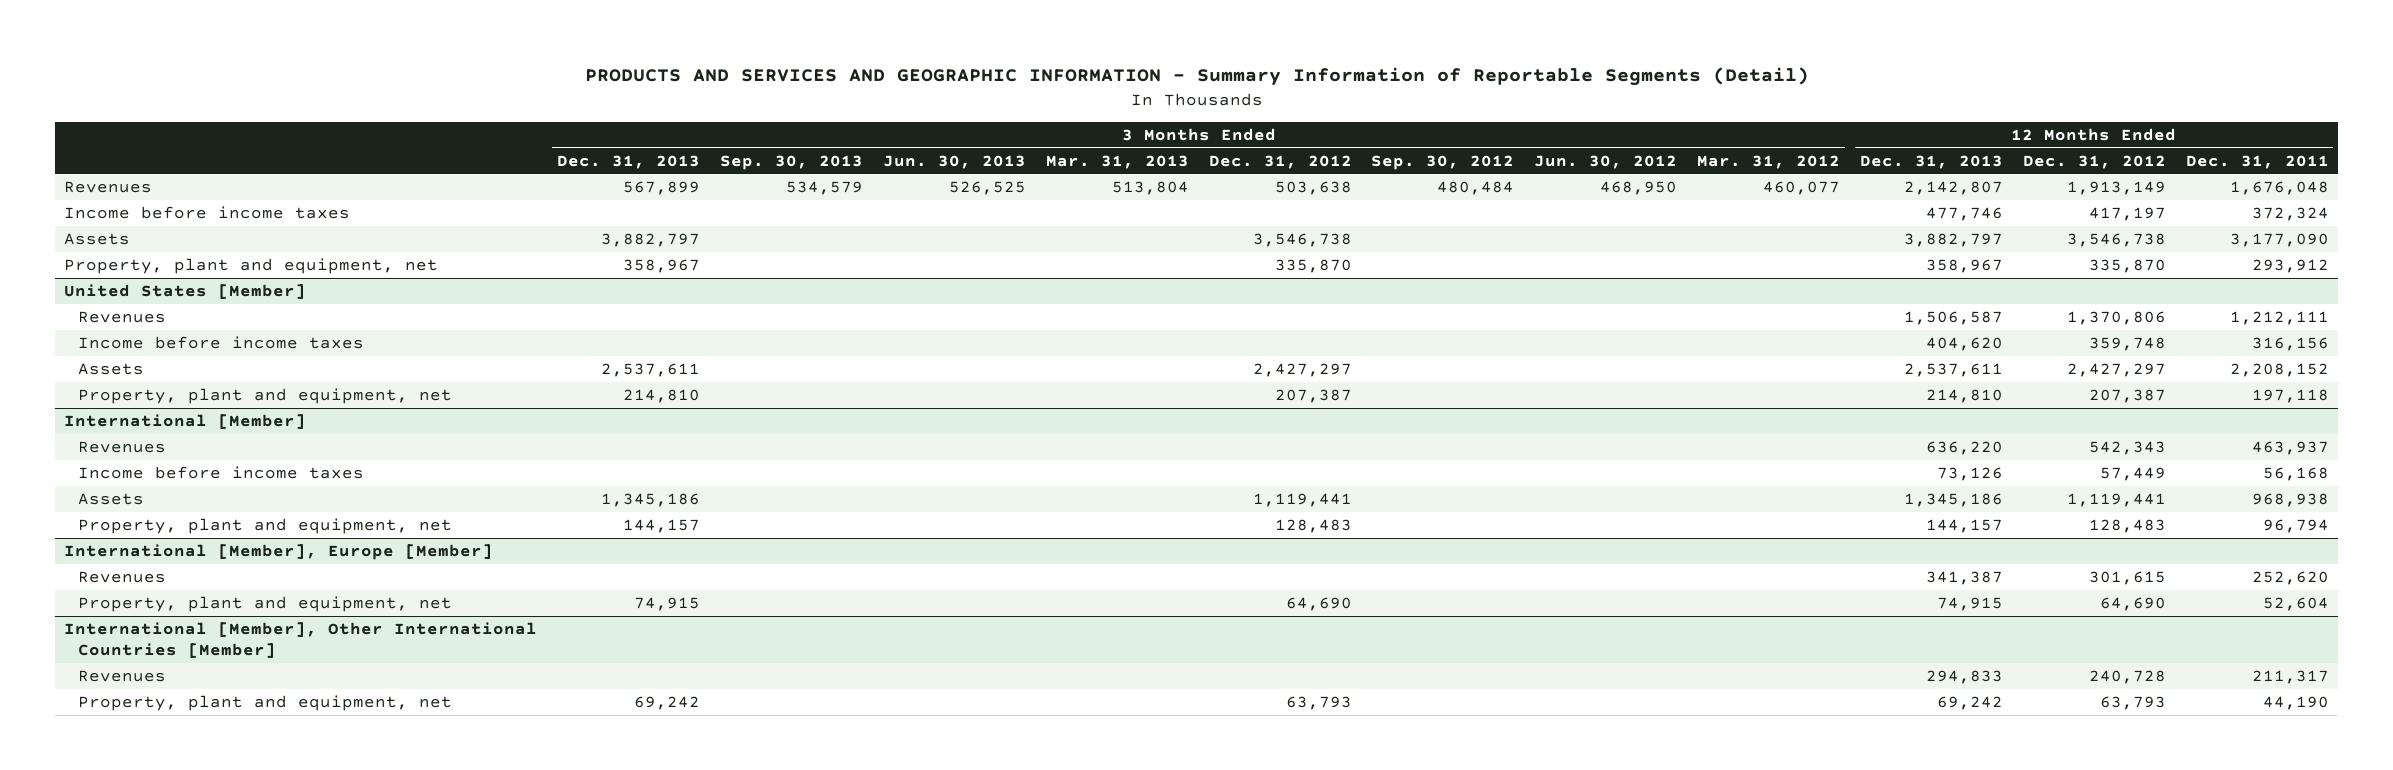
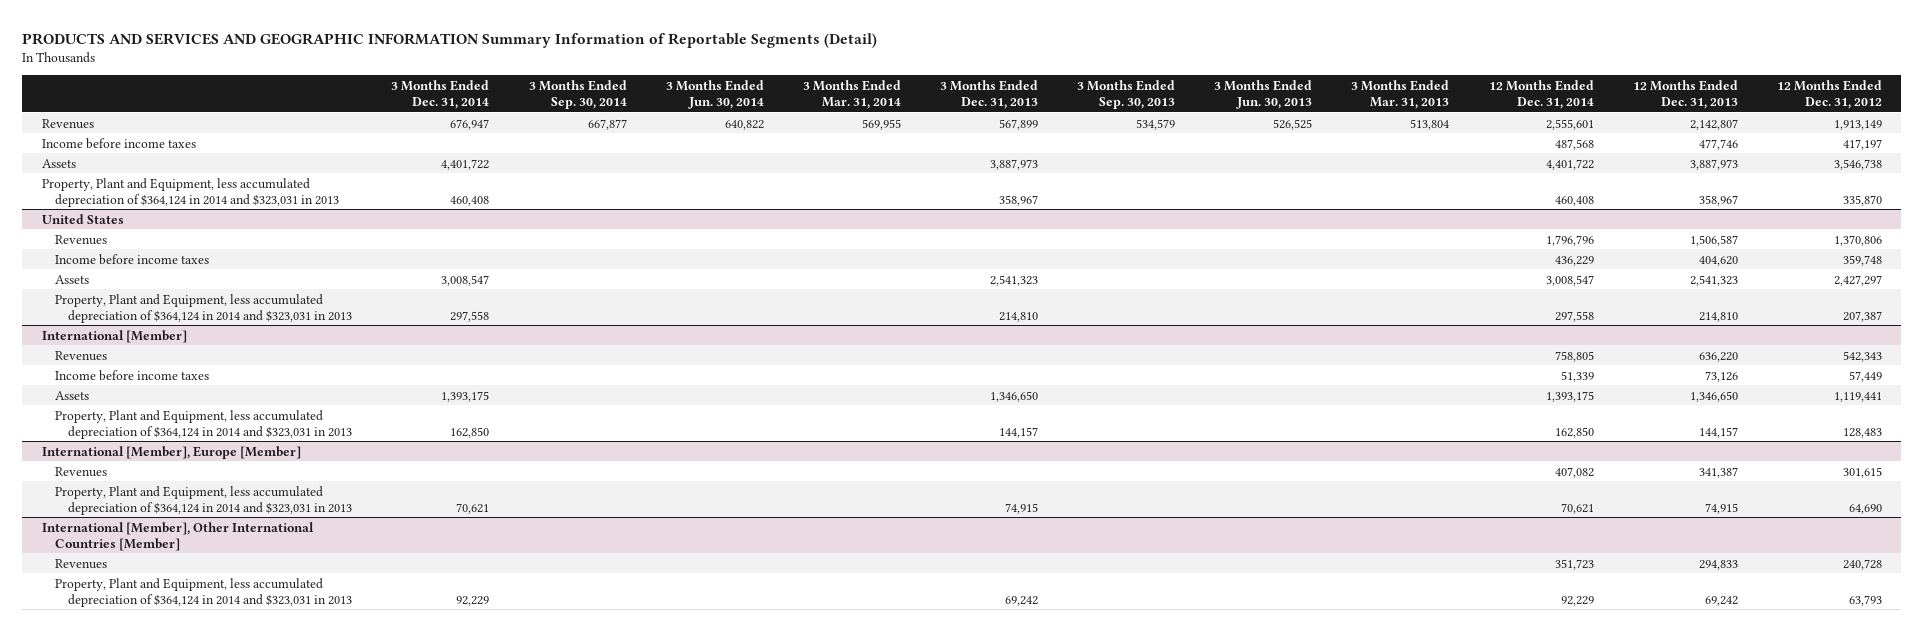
- PRODUCTS AND SERVICES AND GEOGRAPHIC INFORMATION - Summary Information of Reportable Segments (Detail)
+ PRODUCTS AND SERVICES AND GEOGRAPHIC INFORMATION Summary Information of Reportable Segments (Detail)
- | 3 Months Ended Dec. 31, 2013 | 3 Months Ended Sep. 30, 2013 | 3 Months Ended Jun. 30, 2013 | 3 Months Ended Mar. 31, 2013 | 3 Months Ended Dec. 31, 2012 | 3 Months Ended Sep. 30, 2012 | 3 Months Ended Jun. 30, 2012 | 3 Months Ended Mar. 31, 2012 | 12 Months Ended Dec. 31, 2013 | 12 Months Ended Dec. 31, 2012 | 12 Months Ended Dec. 31, 2011
+ | 3 Months Ended Dec. 31, 2014 | 3 Months Ended Sep. 30, 2014 | 3 Months Ended Jun. 30, 2014 | 3 Months Ended Mar. 31, 2014 | 3 Months Ended Dec. 31, 2013 | 3 Months Ended Sep. 30, 2013 | 3 Months Ended Jun. 30, 2013 | 3 Months Ended Mar. 31, 2013 | 12 Months Ended Dec. 31, 2014 | 12 Months Ended Dec. 31, 2013 | 12 Months Ended Dec. 31, 2012
- Assets | 3,882,797 | | | | 3,546,738 | | | | 3,882,797 | 3,546,738 | 3,177,090
- Property, plant and equipment, net | 358,967 | | | | 335,870 | | | | 358,967 | 335,870 | 293,912
- United States [Member]
+ Assets | 4,401,722 | | | | 3,887,973 | | | | 4,401,722 | 3,887,973 | 3,546,738
+ Property, Plant and Equipment, less accumulated depreciation of $364,124 in 2014 and $323,031 in 2013 | 460,408 | | | | 358,967 | | | | 460,408 | 358,967 | 335,870
+ United States
- Assets | 2,537,611 | | | | 2,427,297 | | | | 2,537,611 | 2,427,297 | 2,208,152
- Property, plant and equipment, net | 214,810 | | | | 207,387 | | | | 214,810 | 207,387 | 197,118
+ Assets | 3,008,547 | | | | 2,541,323 | | | | 3,008,547 | 2,541,323 | 2,427,297
+ Property, Plant and Equipment, less accumulated depreciation of $364,124 in 2014 and $323,031 in 2013 | 297,558 | | | | 214,810 | | | | 297,558 | 214,810 | 207,387
@ International [Member]
- Assets | 1,345,186 | | | | 1,119,441 | | | | 1,345,186 | 1,119,441 | 968,938
- Property, plant and equipment, net | 144,157 | | | | 128,483 | | | | 144,157 | 128,483 | 96,794
+ Assets | 1,393,175 | | | | 1,346,650 | | | | 1,393,175 | 1,346,650 | 1,119,441
+ Property, Plant and Equipment, less accumulated depreciation of $364,124 in 2014 and $323,031 in 2013 | 162,850 | | | | 144,157 | | | | 162,850 | 144,157 | 128,483
@ International [Member], Europe [Member]
- Property, plant and equipment, net | 74,915 | | | | 64,690 | | | | 74,915 | 64,690 | 52,604
+ Property, Plant and Equipment, less accumulated depreciation of $364,124 in 2014 and $323,031 in 2013 | 70,621 | | | | 74,915 | | | | 70,621 | 74,915 | 64,690
@ International [Member], Other International Countries [Member]
- Property, plant and equipment, net | 69,242 | | | | 63,793 | | | | 69,242 | 63,793 | 44,190
+ Property, Plant and Equipment, less accumulated depreciation of $364,124 in 2014 and $323,031 in 2013 | 92,229 | | | | 69,242 | | | | 92,229 | 69,242 | 63,793

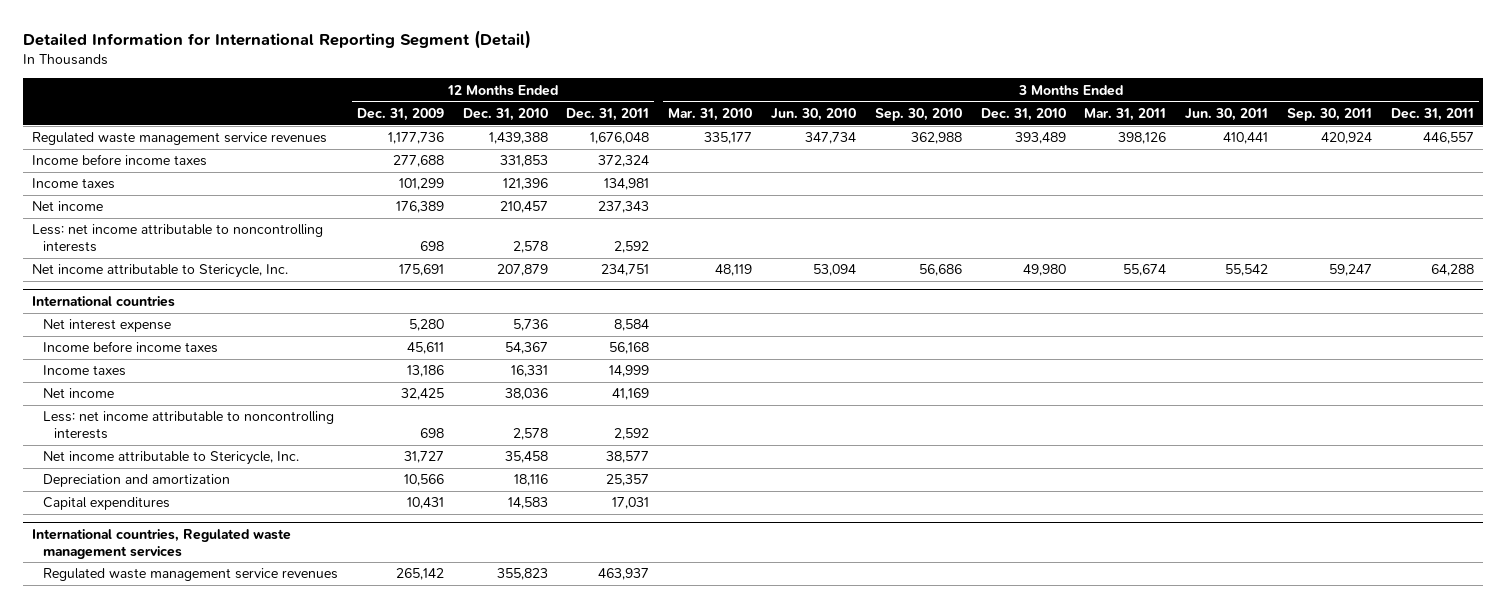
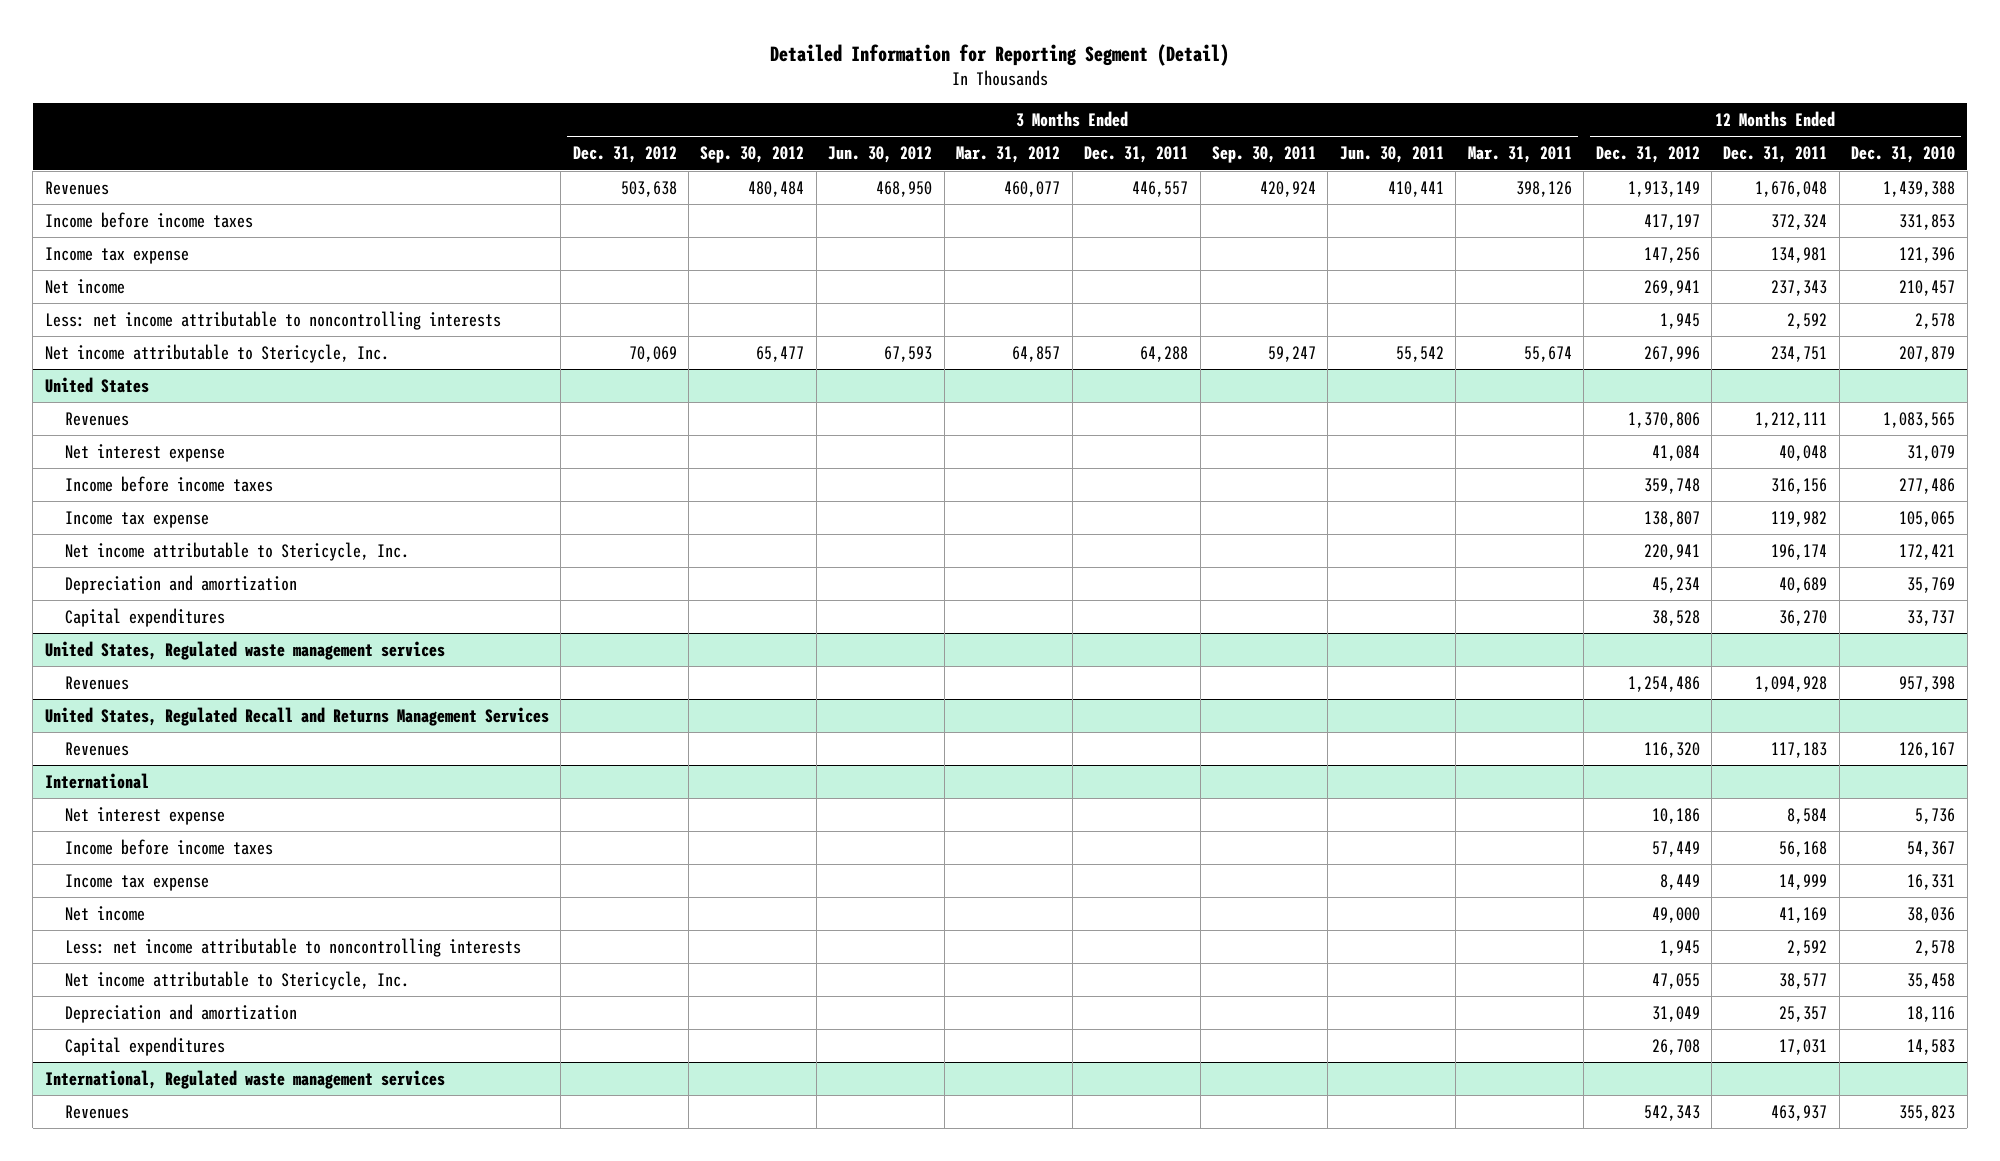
- Detailed Information for International Reporting Segment (Detail)
+ Detailed Information for Reporting Segment (Detail)
- | 12 Months Ended Dec. 31, 2009 | 12 Months Ended Dec. 31, 2010 | 12 Months Ended Dec. 31, 2011 | 3 Months Ended Mar. 31, 2010 | 3 Months Ended Jun. 30, 2010 | 3 Months Ended Sep. 30, 2010 | 3 Months Ended Dec. 31, 2010 | 3 Months Ended Mar. 31, 2011 | 3 Months Ended Jun. 30, 2011 | 3 Months Ended Sep. 30, 2011 | 3 Months Ended Dec. 31, 2011
+ | 3 Months Ended Dec. 31, 2012 | 3 Months Ended Sep. 30, 2012 | 3 Months Ended Jun. 30, 2012 | 3 Months Ended Mar. 31, 2012 | 3 Months Ended Dec. 31, 2011 | 3 Months Ended Sep. 30, 2011 | 3 Months Ended Jun. 30, 2011 | 3 Months Ended Mar. 31, 2011 | 12 Months Ended Dec. 31, 2012 | 12 Months Ended Dec. 31, 2011 | 12 Months Ended Dec. 31, 2010
- Regulated waste management service revenues | 1,177,736 | 1,439,388 | 1,676,048 | 335,177 | 347,734 | 362,988 | 393,489 | 398,126 | 410,441 | 420,924 | 446,557
+ Revenues | 503,638 | 480,484 | 468,950 | 460,077 | 446,557 | 420,924 | 410,441 | 398,126 | 1,913,149 | 1,676,048 | 1,439,388
- Income taxes | 101,299 | 121,396 | 134,981 | | | | | | | |
+ Income tax expense | | | | | | | | | 147,256 | 134,981 | 121,396
- International countries
+ United States
+ Revenues | | | | | | | | | 1,370,806 | 1,212,111 | 1,083,565
+ Net interest expense | | | | | | | | | 41,084 | 40,048 | 31,079
+ Income before income taxes | | | | | | | | | 359,748 | 316,156 | 277,486
+ Income tax expense | | | | | | | | | 138,807 | 119,982 | 105,065
+ Net income attributable to Stericycle, Inc. | | | | | | | | | 220,941 | 196,174 | 172,421
+ Depreciation and amortization | | | | | | | | | 45,234 | 40,689 | 35,769
+ Capital expenditures | | | | | | | | | 38,528 | 36,270 | 33,737
+ United States, Regulated waste management services
+ Revenues | | | | | | | | | 1,254,486 | 1,094,928 | 957,398
+ United States, Regulated Recall and Returns Management Services
+ Revenues | | | | | | | | | 116,320 | 117,183 | 126,167
+ International
- Income taxes | 13,186 | 16,331 | 14,999 | | | | | | | |
+ Income tax expense | | | | | | | | | 8,449 | 14,999 | 16,331
- International countries, Regulated waste management services
- Regulated waste management service revenues | 265,142 | 355,823 | 463,937 | | | | | | | |
+ International, Regulated waste management services
+ Revenues | | | | | | | | | 542,343 | 463,937 | 355,823

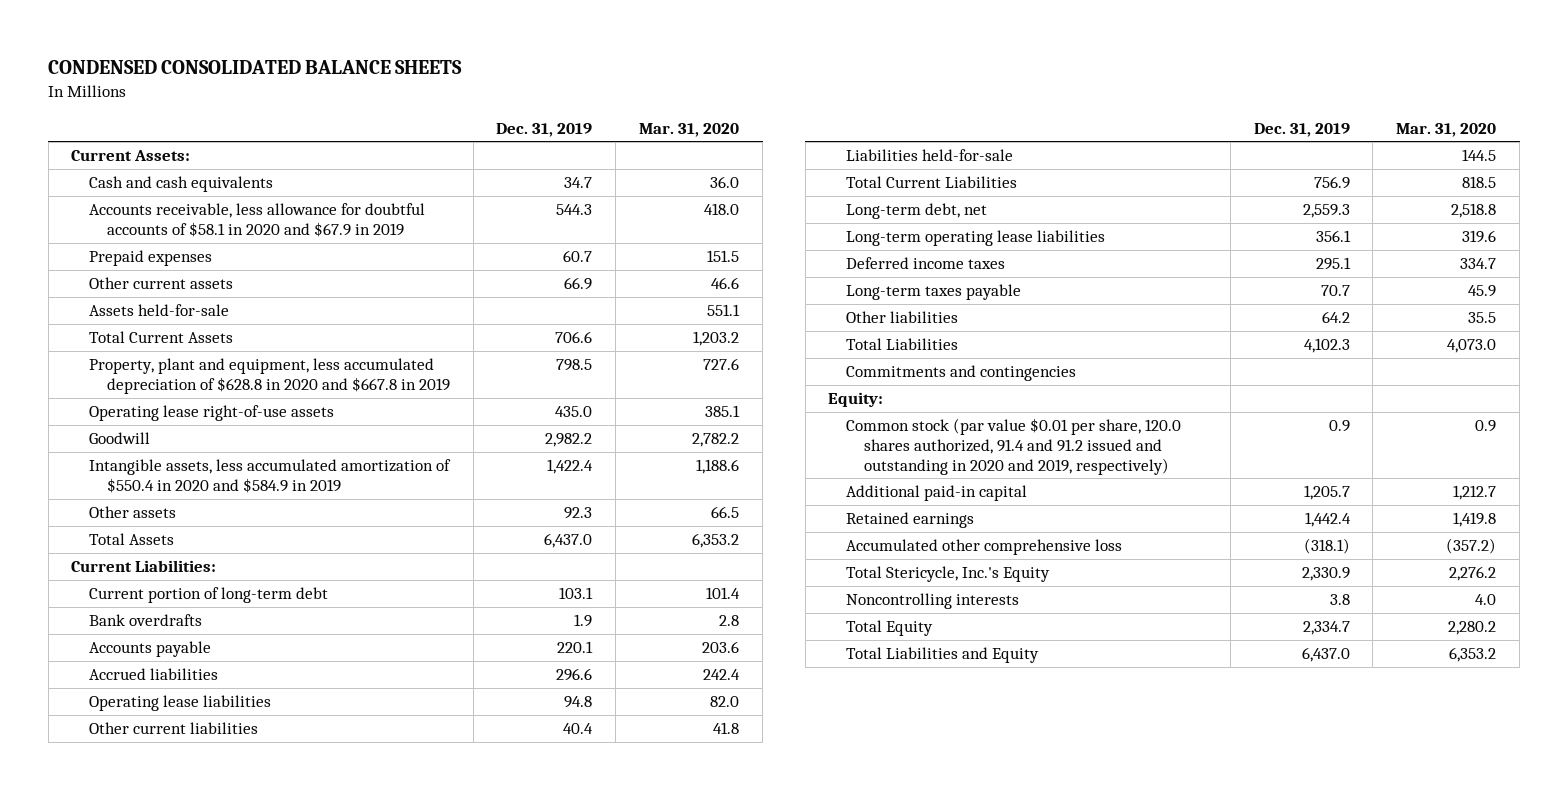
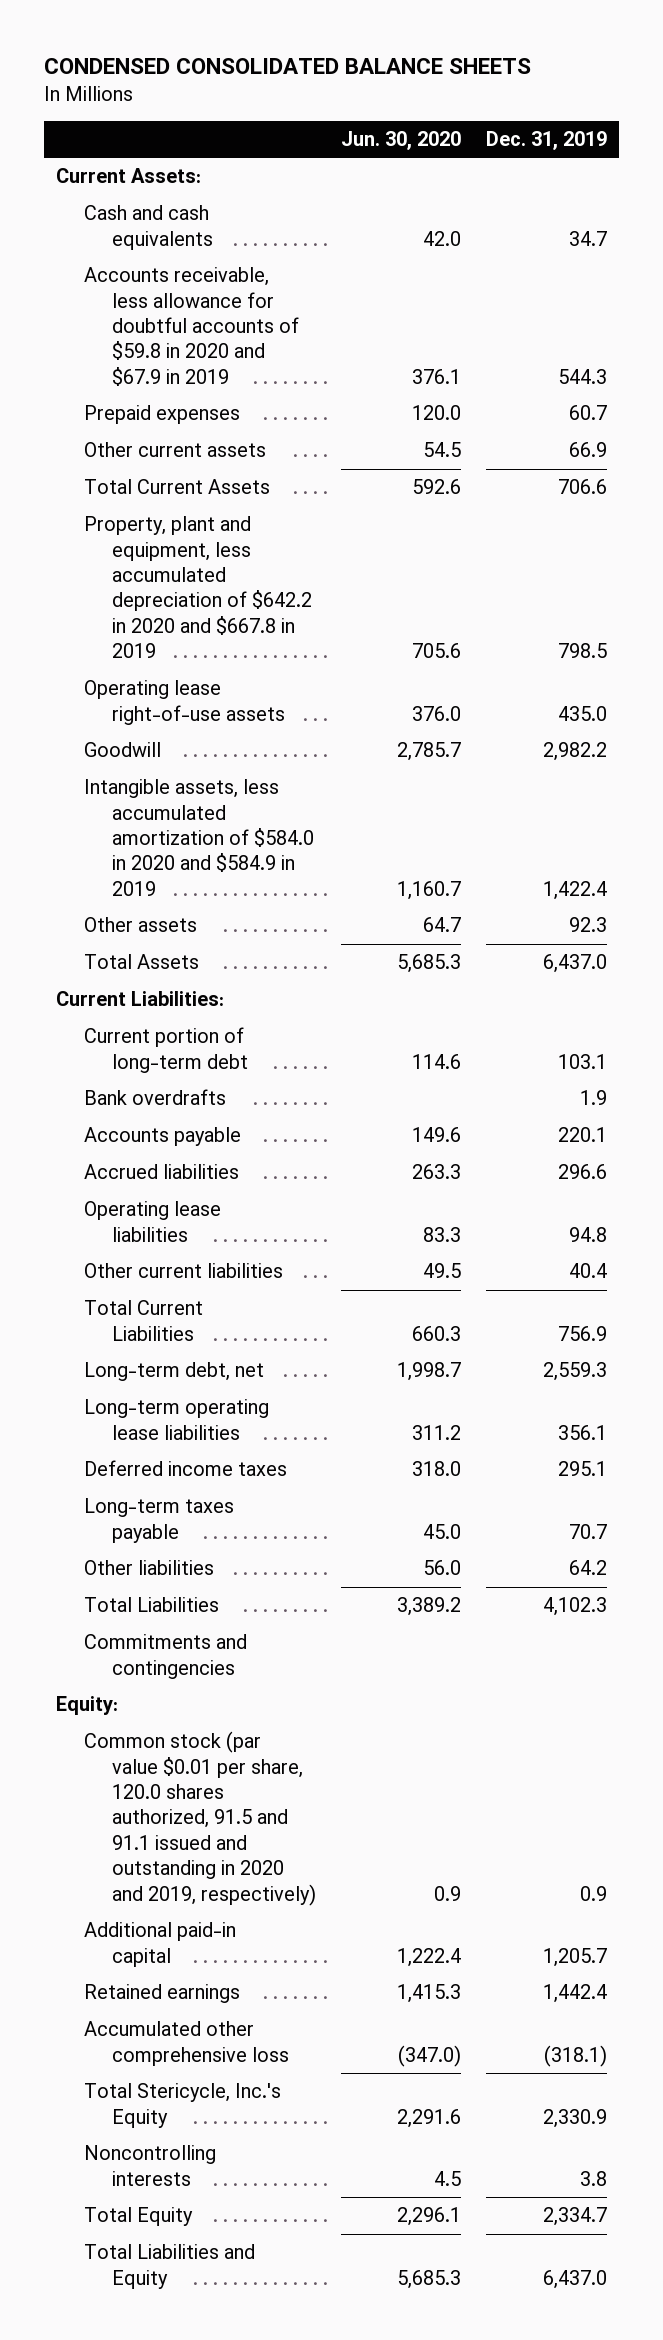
- | Dec. 31, 2019 | Mar. 31, 2020
+ | Jun. 30, 2020 | Dec. 31, 2019
- Accounts receivable, less allowance for doubtful accounts of $58.1 in 2020 and $67.9 in 2019 | 544.3 | 418.0
+ Accounts receivable, less allowance for doubtful accounts of $59.8 in 2020 and $67.9 in 2019 | 376.1 | 544.3
- Assets held-for-sale | | 551.1
- Property, plant and equipment, less accumulated depreciation of $628.8 in 2020 and $667.8 in 2019 | 798.5 | 727.6
+ Property, plant and equipment, less accumulated depreciation of $642.2 in 2020 and $667.8 in 2019 | 705.6 | 798.5
- Intangible assets, less accumulated amortization of $550.4 in 2020 and $584.9 in 2019 | 1,422.4 | 1,188.6
+ Intangible assets, less accumulated amortization of $584.0 in 2020 and $584.9 in 2019 | 1,160.7 | 1,422.4
- Liabilities held-for-sale | | 144.5
- Common stock (par value $0.01 per share, 120.0 shares authorized, 91.4 and 91.2 issued and outstanding in 2020 and 2019, respectively) | 0.9 | 0.9
+ Common stock (par value $0.01 per share, 120.0 shares authorized, 91.5 and 91.1 issued and outstanding in 2020 and 2019, respectively) | 0.9 | 0.9

